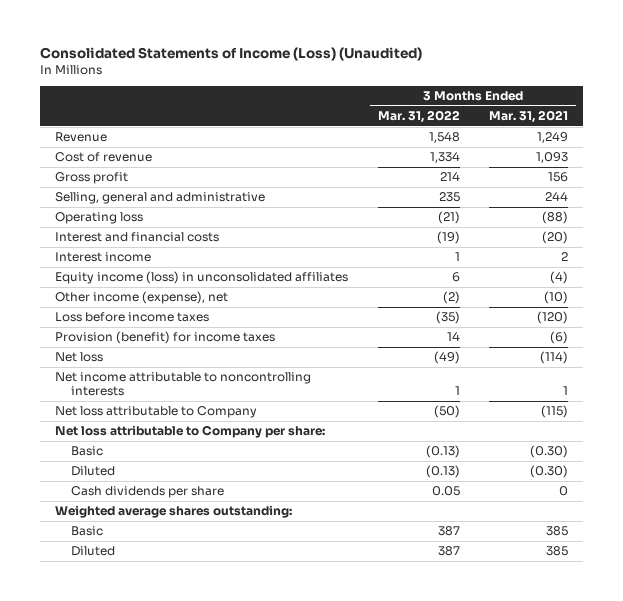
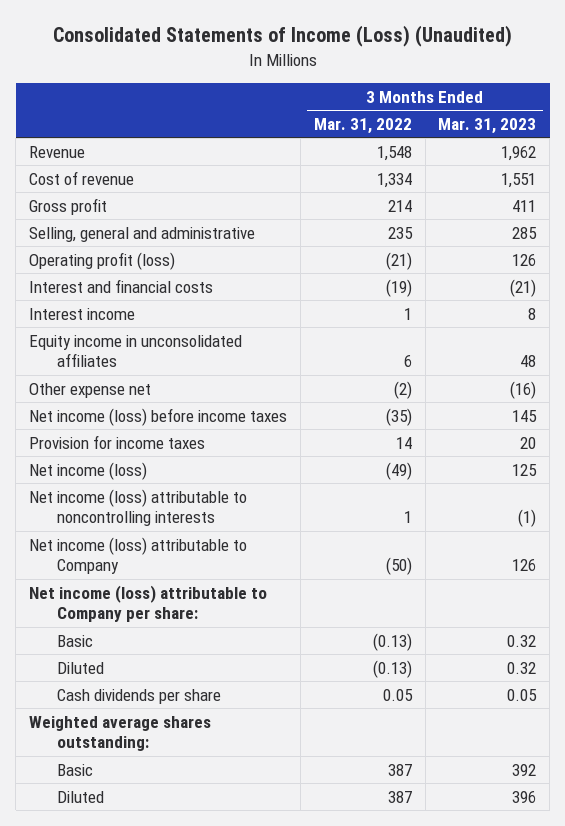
- | 3 Months Ended Mar. 31, 2022 | 3 Months Ended Mar. 31, 2021
+ | 3 Months Ended Mar. 31, 2022 | 3 Months Ended Mar. 31, 2023
- Operating loss | (21) | (88)
+ Operating profit (loss) | (21) | 126
- Equity income (loss) in unconsolidated affiliates | 6 | (4)
- Other income (expense), net | (2) | (10)
- Loss before income taxes | (35) | (120)
- Provision (benefit) for income taxes | 14 | (6)
- Net loss | (49) | (114)
- Net income attributable to noncontrolling interests | 1 | 1
- Net loss attributable to Company | (50) | (115)
- Net loss attributable to Company per share:
+ Equity income in unconsolidated affiliates | 6 | 48
+ Other expense net | (2) | (16)
+ Net income (loss) before income taxes | (35) | 145
+ Provision for income taxes | 14 | 20
+ Net income (loss) | (49) | 125
+ Net income (loss) attributable to noncontrolling interests | 1 | (1)
+ Net income (loss) attributable to Company | (50) | 126
+ Net income (loss) attributable to Company per share:

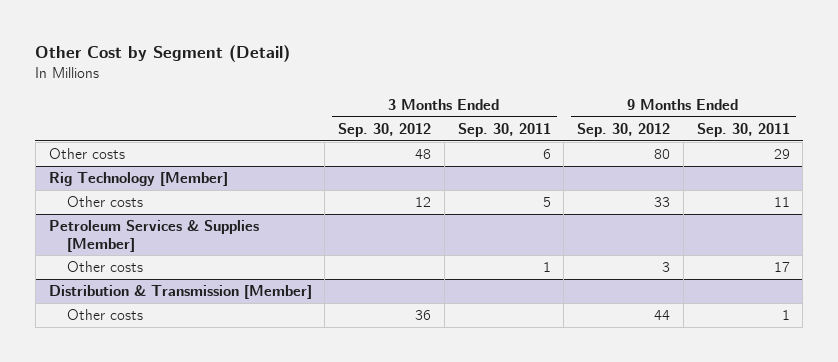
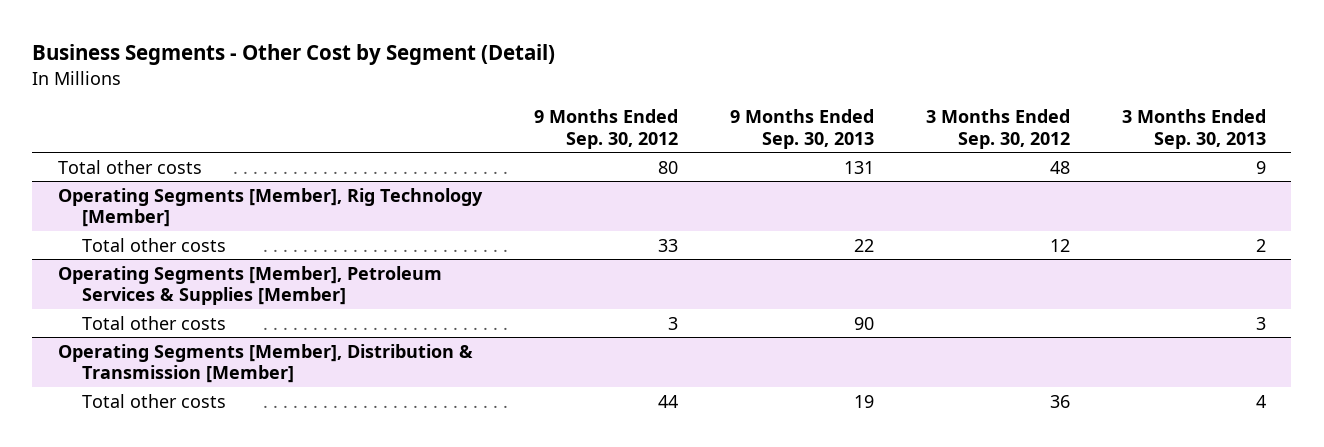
- Other Cost by Segment (Detail)
+ Business Segments - Other Cost by Segment (Detail)
- | 3 Months Ended Sep. 30, 2012 | 3 Months Ended Sep. 30, 2011 | 9 Months Ended Sep. 30, 2012 | 9 Months Ended Sep. 30, 2011
+ | 9 Months Ended Sep. 30, 2012 | 9 Months Ended Sep. 30, 2013 | 3 Months Ended Sep. 30, 2012 | 3 Months Ended Sep. 30, 2013
- Other costs | 48 | 6 | 80 | 29
- Rig Technology [Member]
- Other costs | 12 | 5 | 33 | 11
- Petroleum Services & Supplies [Member]
- Other costs | | 1 | 3 | 17
- Distribution & Transmission [Member]
- Other costs | 36 | | 44 | 1
+ Total other costs | 80 | 131 | 48 | 9
+ Operating Segments [Member], Rig Technology [Member]
+ Total other costs | 33 | 22 | 12 | 2
+ Operating Segments [Member], Petroleum Services & Supplies [Member]
+ Total other costs | 3 | 90 | | 3
+ Operating Segments [Member], Distribution & Transmission [Member]
+ Total other costs | 44 | 19 | 36 | 4

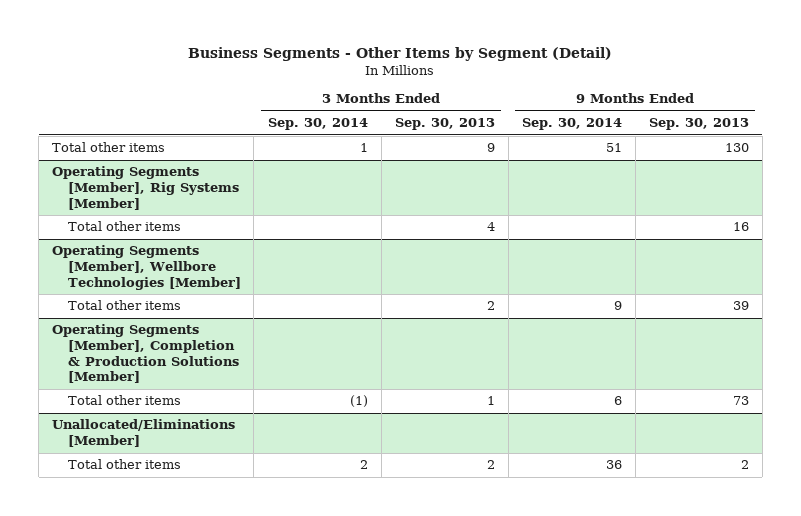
- Business Segments - Other Cost by Segment (Detail)
+ Business Segments - Other Items by Segment (Detail)
- | 9 Months Ended Sep. 30, 2012 | 9 Months Ended Sep. 30, 2013 | 3 Months Ended Sep. 30, 2012 | 3 Months Ended Sep. 30, 2013
+ | 3 Months Ended Sep. 30, 2014 | 3 Months Ended Sep. 30, 2013 | 9 Months Ended Sep. 30, 2014 | 9 Months Ended Sep. 30, 2013
- Total other costs | 80 | 131 | 48 | 9
- Operating Segments [Member], Rig Technology [Member]
- Total other costs | 33 | 22 | 12 | 2
- Operating Segments [Member], Petroleum Services & Supplies [Member]
- Total other costs | 3 | 90 | | 3
- Operating Segments [Member], Distribution & Transmission [Member]
- Total other costs | 44 | 19 | 36 | 4
+ Total other items | 1 | 9 | 51 | 130
+ Operating Segments [Member], Rig Systems [Member]
+ Total other items | | 4 | | 16
+ Operating Segments [Member], Wellbore Technologies [Member]
+ Total other items | | 2 | 9 | 39
+ Operating Segments [Member], Completion & Production Solutions [Member]
+ Total other items | (1) | 1 | 6 | 73
+ Unallocated/Eliminations [Member]
+ Total other items | 2 | 2 | 36 | 2

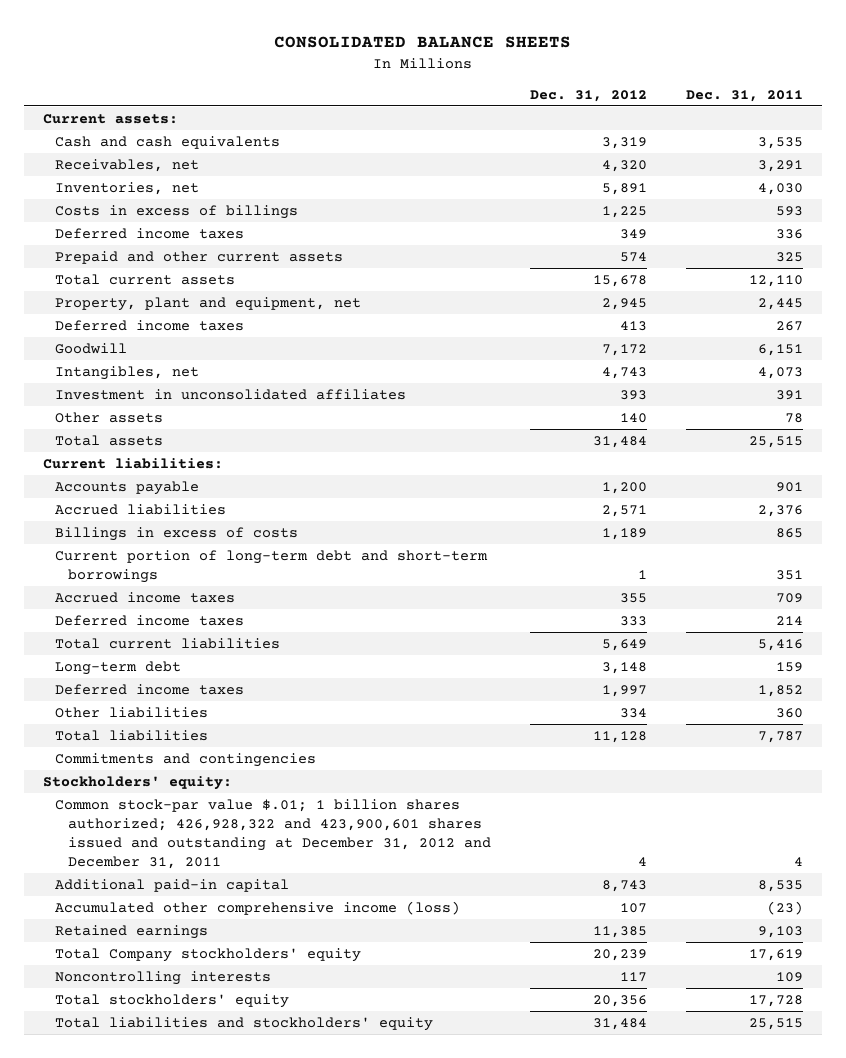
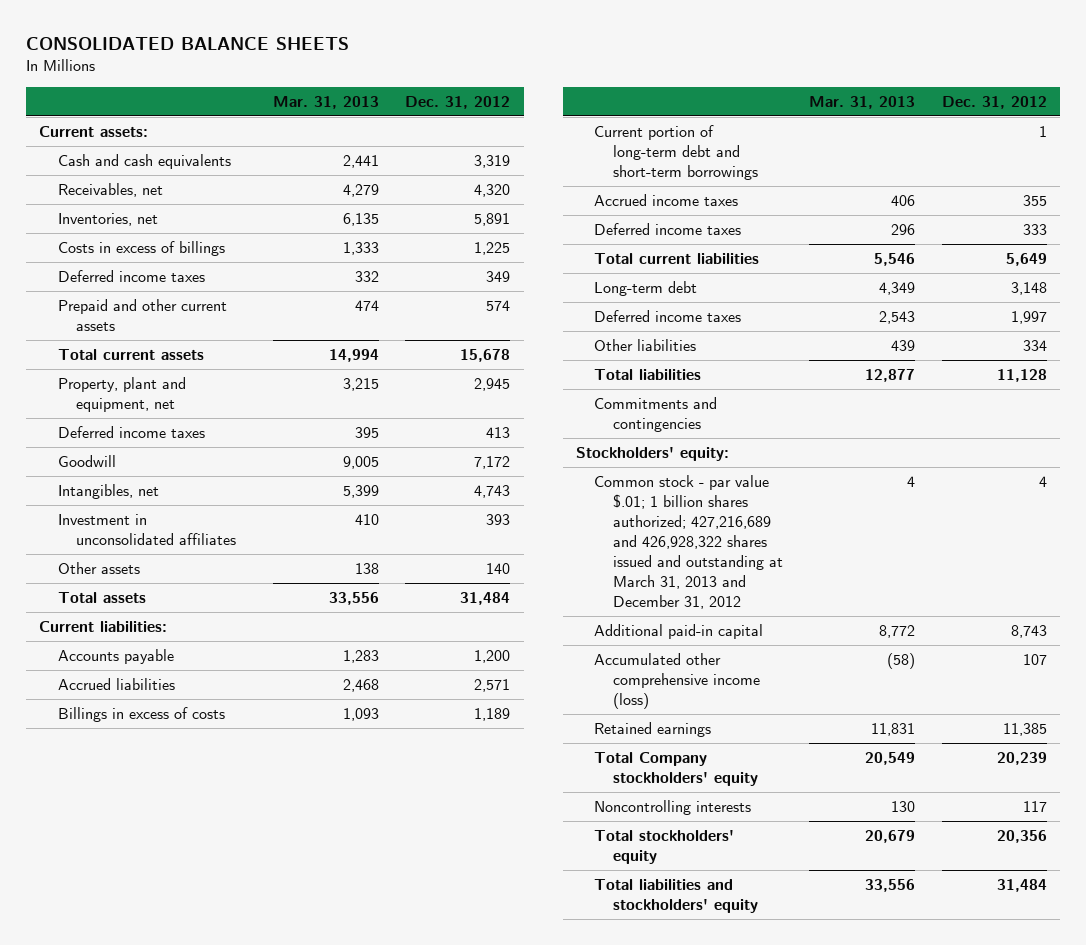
- | Dec. 31, 2012 | Dec. 31, 2011
+ | Mar. 31, 2013 | Dec. 31, 2012
- Common stock-par value $.01; 1 billion shares authorized; 426,928,322 and 423,900,601 shares issued and outstanding at December 31, 2012 and December 31, 2011 | 4 | 4
+ Common stock - par value $.01; 1 billion shares authorized; 427,216,689 and 426,928,322 shares issued and outstanding at March 31, 2013 and December 31, 2012 | 4 | 4

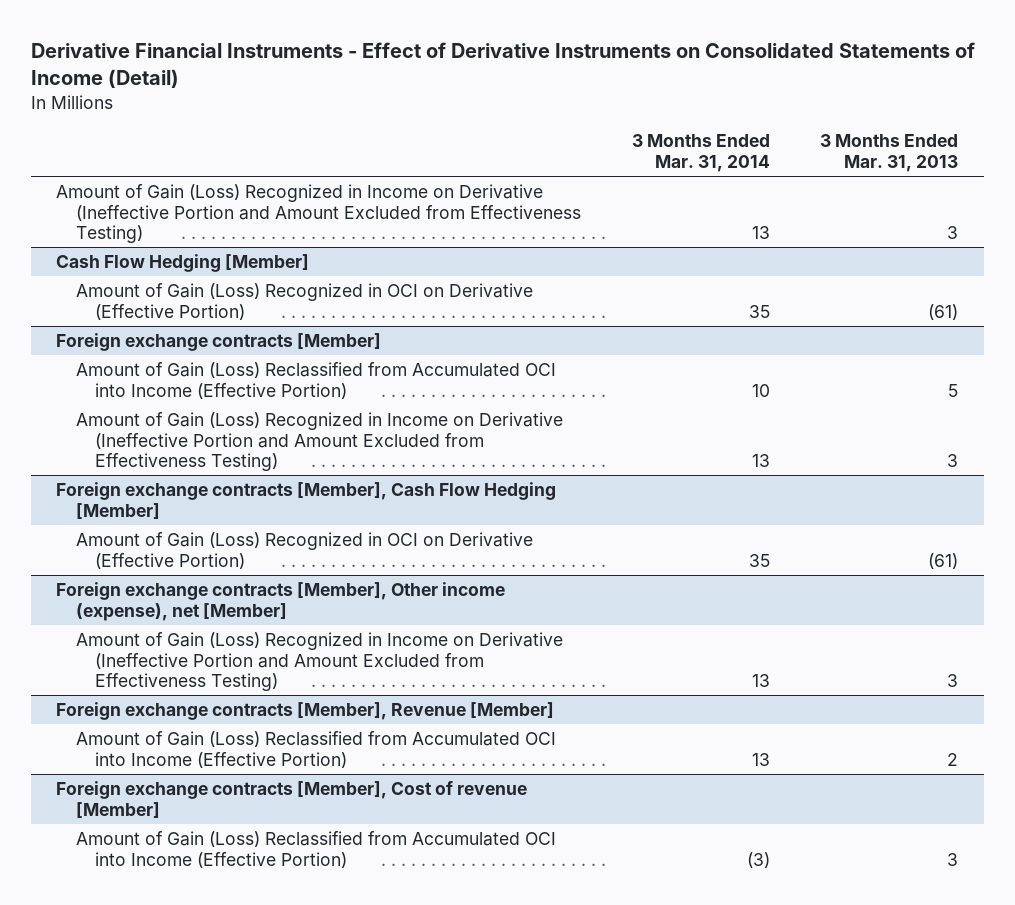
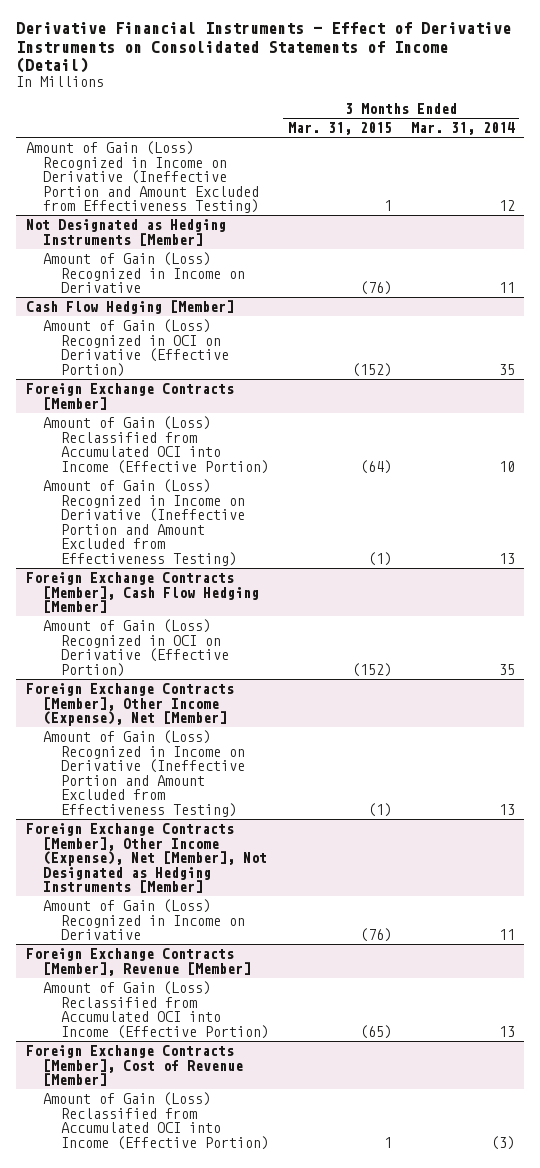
- | 3 Months Ended Mar. 31, 2014 | 3 Months Ended Mar. 31, 2013
+ | 3 Months Ended Mar. 31, 2015 | 3 Months Ended Mar. 31, 2014
- Amount of Gain (Loss) Recognized in Income on Derivative (Ineffective Portion and Amount Excluded from Effectiveness Testing) | 13 | 3
+ Amount of Gain (Loss) Recognized in Income on Derivative (Ineffective Portion and Amount Excluded from Effectiveness Testing) | 1 | 12
+ Not Designated as Hedging Instruments [Member]
+ Amount of Gain (Loss) Recognized in Income on Derivative | (76) | 11
- Foreign exchange contracts [Member]
+ Foreign Exchange Contracts [Member]
- Foreign exchange contracts [Member], Cash Flow Hedging [Member]
+ Foreign Exchange Contracts [Member], Cash Flow Hedging [Member]
- Foreign exchange contracts [Member], Other income (expense), net [Member]
+ Foreign Exchange Contracts [Member], Other Income (Expense), Net [Member]
- Foreign exchange contracts [Member], Revenue [Member]
+ Foreign Exchange Contracts [Member], Other Income (Expense), Net [Member], Not Designated as Hedging Instruments [Member]
+ Amount of Gain (Loss) Recognized in Income on Derivative | (76) | 11
+ Foreign Exchange Contracts [Member], Revenue [Member]
- Foreign exchange contracts [Member], Cost of revenue [Member]
+ Foreign Exchange Contracts [Member], Cost of Revenue [Member]

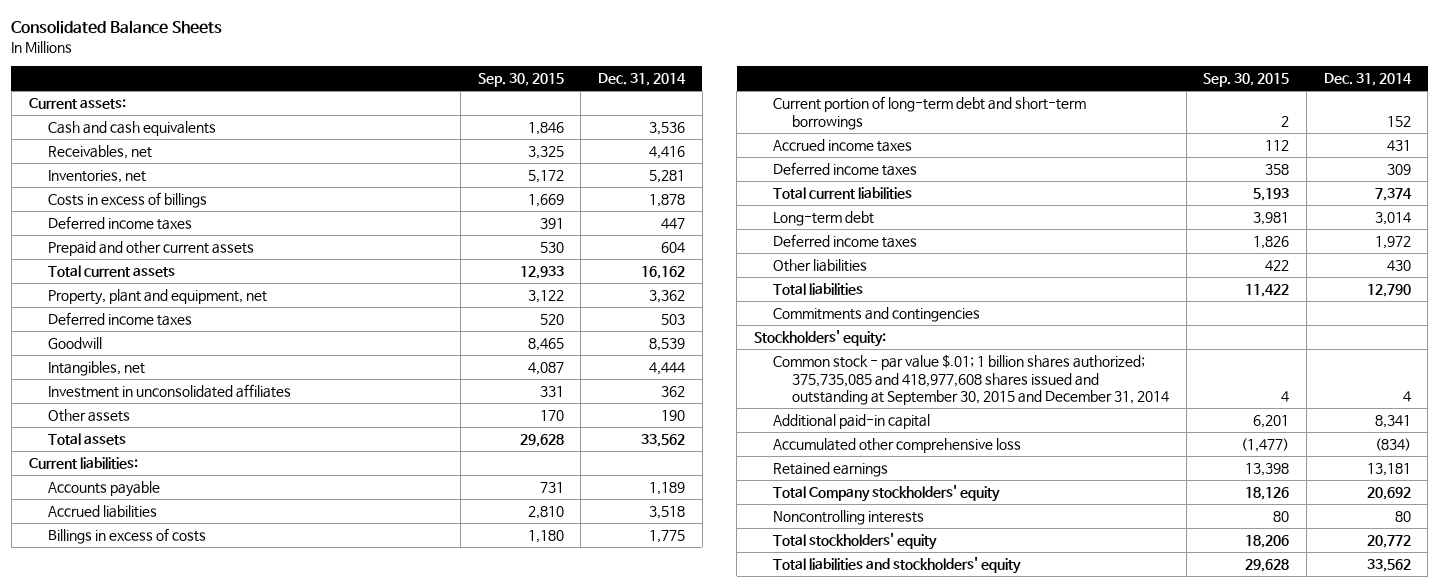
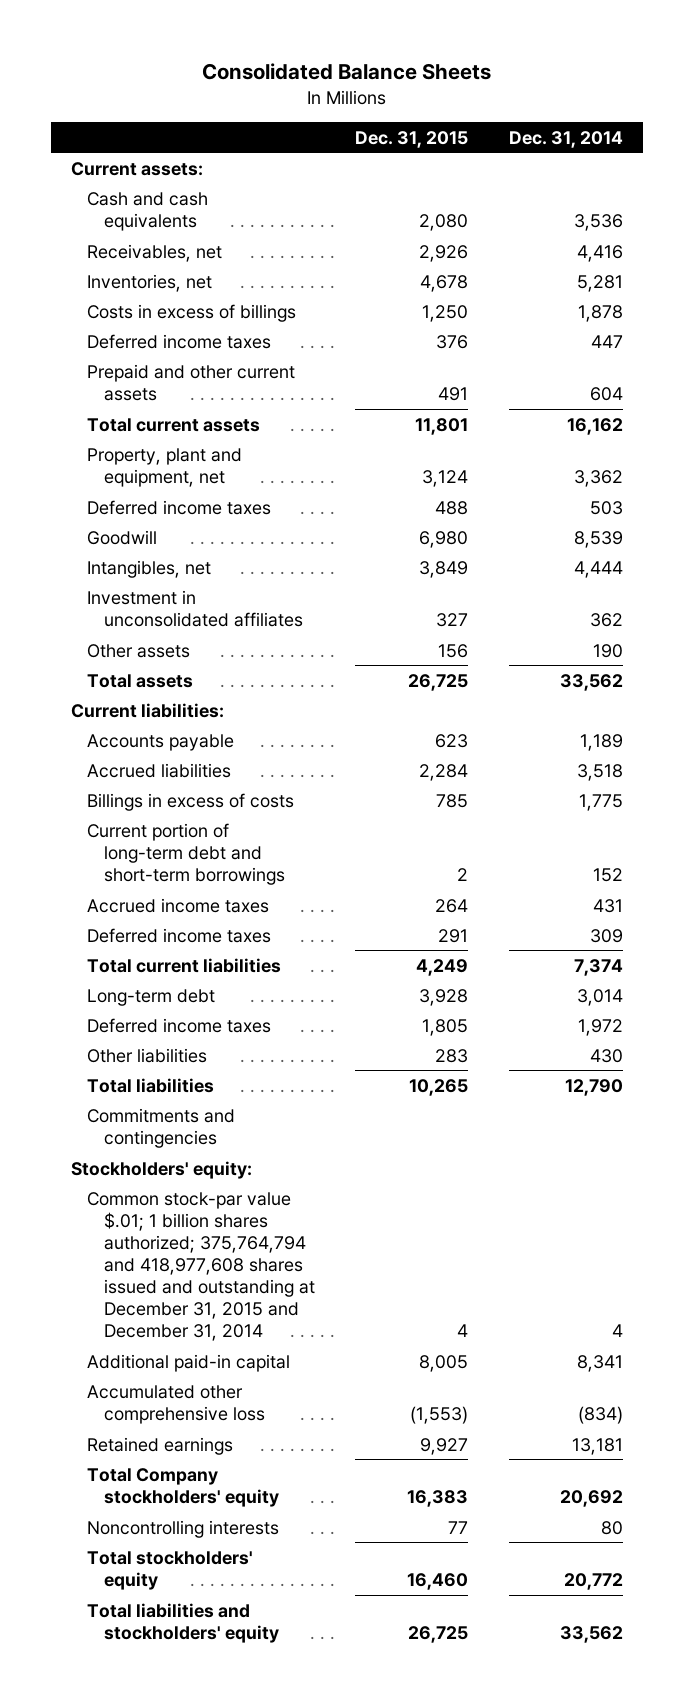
- | Sep. 30, 2015 | Dec. 31, 2014
+ | Dec. 31, 2015 | Dec. 31, 2014
- Common stock - par value $.01; 1 billion shares authorized; 375,735,085 and 418,977,608 shares issued and outstanding at September 30, 2015 and December 31, 2014 | 4 | 4
+ Common stock-par value $.01; 1 billion shares authorized; 375,764,794 and 418,977,608 shares issued and outstanding at December 31, 2015 and December 31, 2014 | 4 | 4

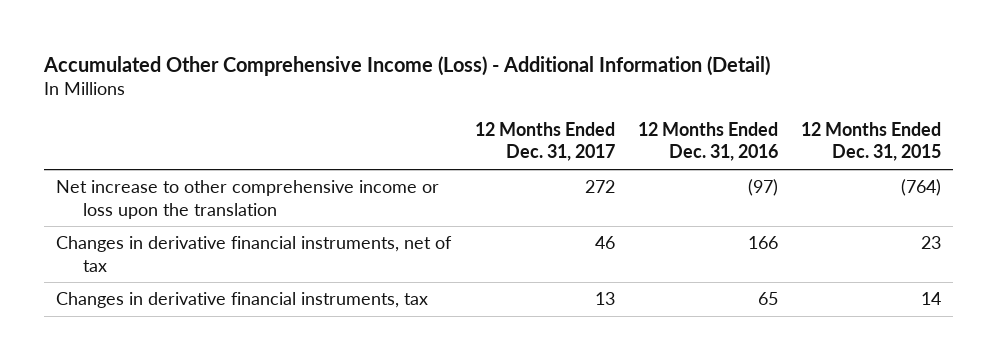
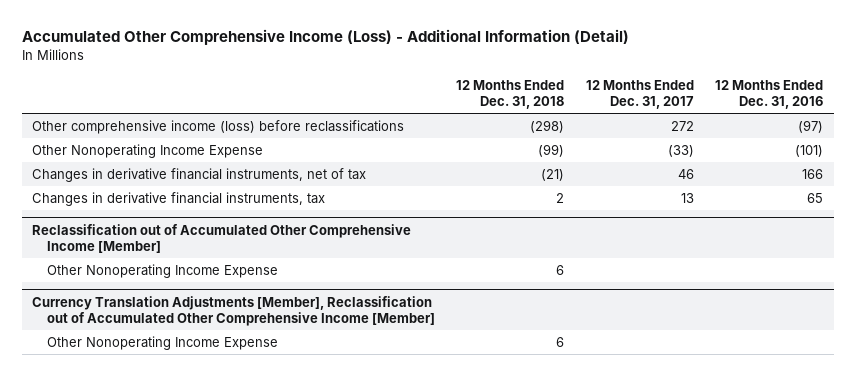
- | 12 Months Ended Dec. 31, 2017 | 12 Months Ended Dec. 31, 2016 | 12 Months Ended Dec. 31, 2015
+ | 12 Months Ended Dec. 31, 2018 | 12 Months Ended Dec. 31, 2017 | 12 Months Ended Dec. 31, 2016
- Net increase to other comprehensive income or loss upon the translation | 272 | (97) | (764)
+ Other comprehensive income (loss) before reclassifications | (298) | 272 | (97)
+ Other Nonoperating Income Expense | (99) | (33) | (101)
+ Reclassification out of Accumulated Other Comprehensive Income [Member]
+ Other Nonoperating Income Expense | 6 | |
+ Currency Translation Adjustments [Member], Reclassification out of Accumulated Other Comprehensive Income [Member]
+ Other Nonoperating Income Expense | 6 | |

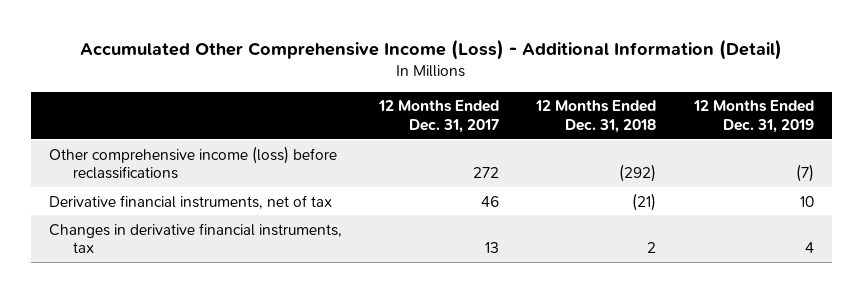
- | 12 Months Ended Dec. 31, 2018 | 12 Months Ended Dec. 31, 2017 | 12 Months Ended Dec. 31, 2016
+ | 12 Months Ended Dec. 31, 2017 | 12 Months Ended Dec. 31, 2018 | 12 Months Ended Dec. 31, 2019
- Other comprehensive income (loss) before reclassifications | (298) | 272 | (97)
- Other Nonoperating Income Expense | (99) | (33) | (101)
- Changes in derivative financial instruments, net of tax | (21) | 46 | 166
+ Other comprehensive income (loss) before reclassifications | 272 | (292) | (7)
+ Derivative financial instruments, net of tax | 46 | (21) | 10
- Reclassification out of Accumulated Other Comprehensive Income [Member]
- Other Nonoperating Income Expense | 6 | |
- Currency Translation Adjustments [Member], Reclassification out of Accumulated Other Comprehensive Income [Member]
- Other Nonoperating Income Expense | 6 | |

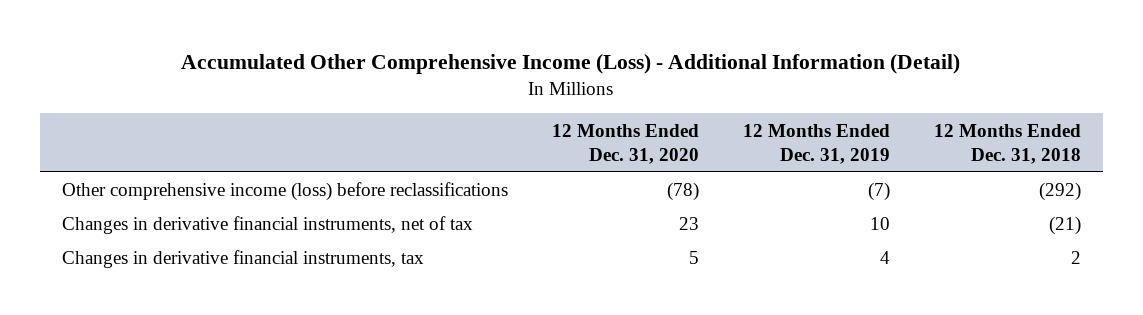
- | 12 Months Ended Dec. 31, 2017 | 12 Months Ended Dec. 31, 2018 | 12 Months Ended Dec. 31, 2019
+ | 12 Months Ended Dec. 31, 2020 | 12 Months Ended Dec. 31, 2019 | 12 Months Ended Dec. 31, 2018
- Derivative financial instruments, net of tax | 46 | (21) | 10
+ Changes in derivative financial instruments, net of tax | 23 | 10 | (21)

